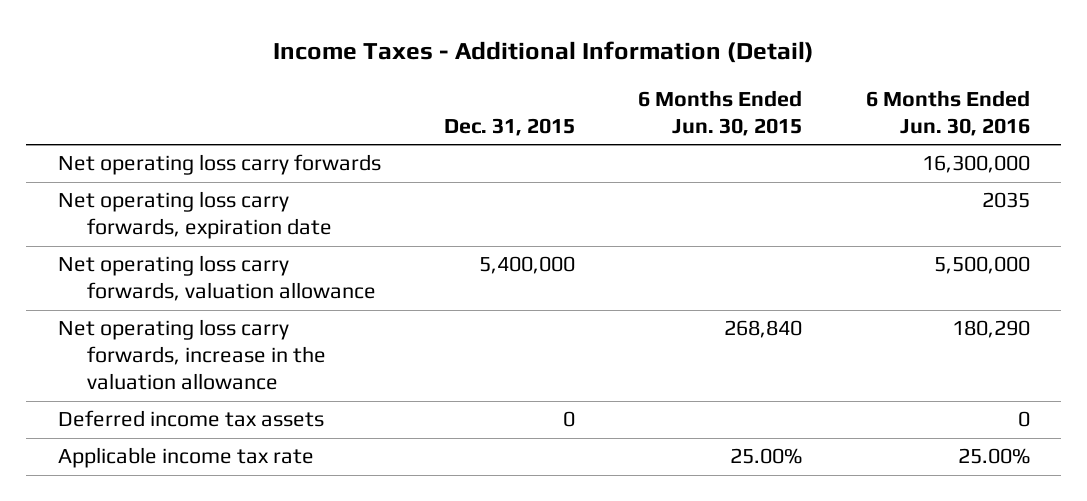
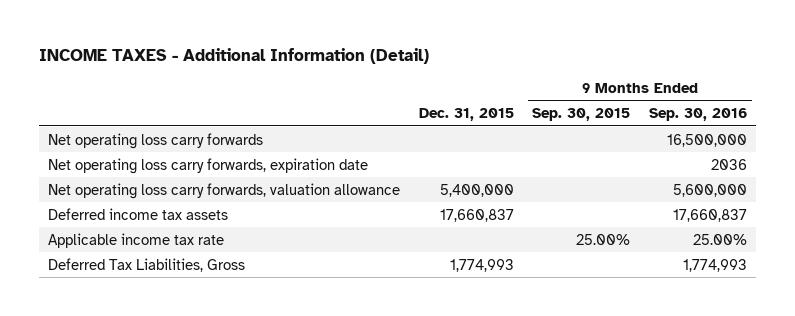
- Income Taxes - Additional Information (Detail)
+ INCOME TAXES - Additional Information (Detail)
- | Dec. 31, 2015 | 6 Months Ended Jun. 30, 2015 | 6 Months Ended Jun. 30, 2016
+ | Dec. 31, 2015 | 9 Months Ended Sep. 30, 2015 | 9 Months Ended Sep. 30, 2016
- Net operating loss carry forwards, increase in the valuation allowance | | 268,840 | 180,290
- Deferred income tax assets | 0 | | 0
+ Deferred income tax assets | 17,660,837 | | 17,660,837
+ Deferred Tax Liabilities, Gross | 1,774,993 | | 1,774,993

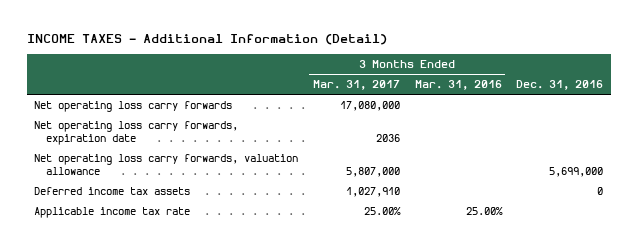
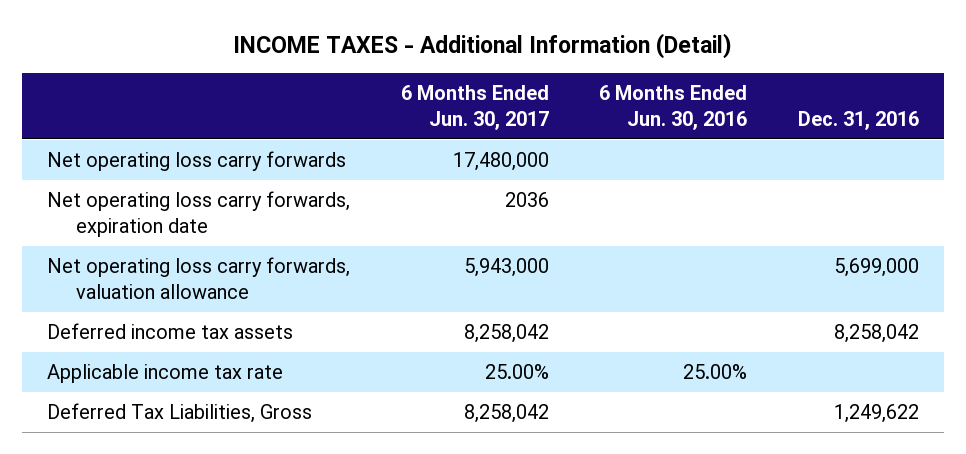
- | 3 Months Ended Mar. 31, 2017 | 3 Months Ended Mar. 31, 2016 | Dec. 31, 2016
+ | 6 Months Ended Jun. 30, 2017 | 6 Months Ended Jun. 30, 2016 | Dec. 31, 2016
- Deferred income tax assets | 1,027,910 | | 0
+ Deferred income tax assets | 8,258,042 | | 8,258,042
+ Deferred Tax Liabilities, Gross | 8,258,042 | | 1,249,622

